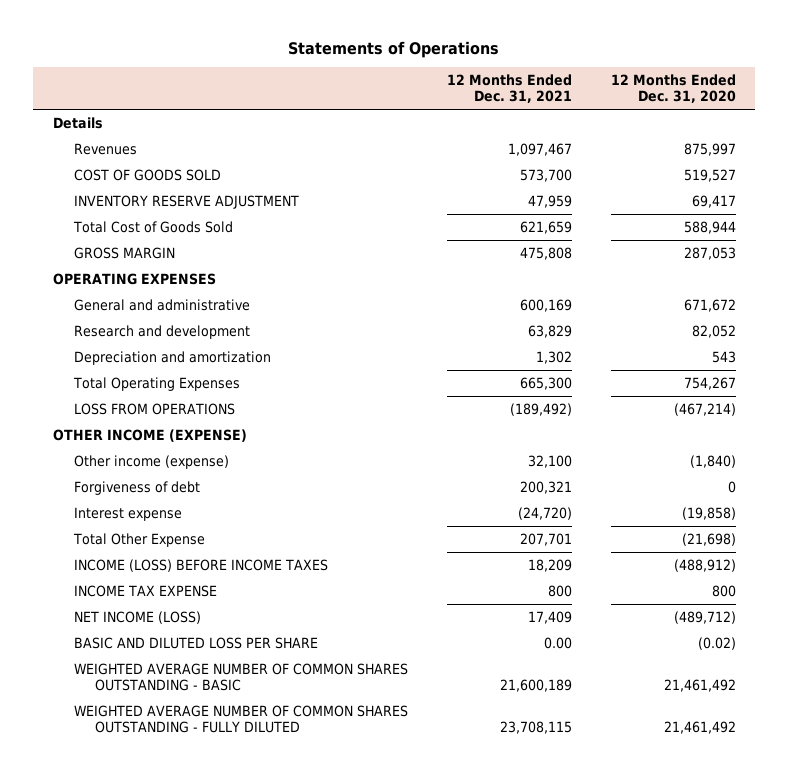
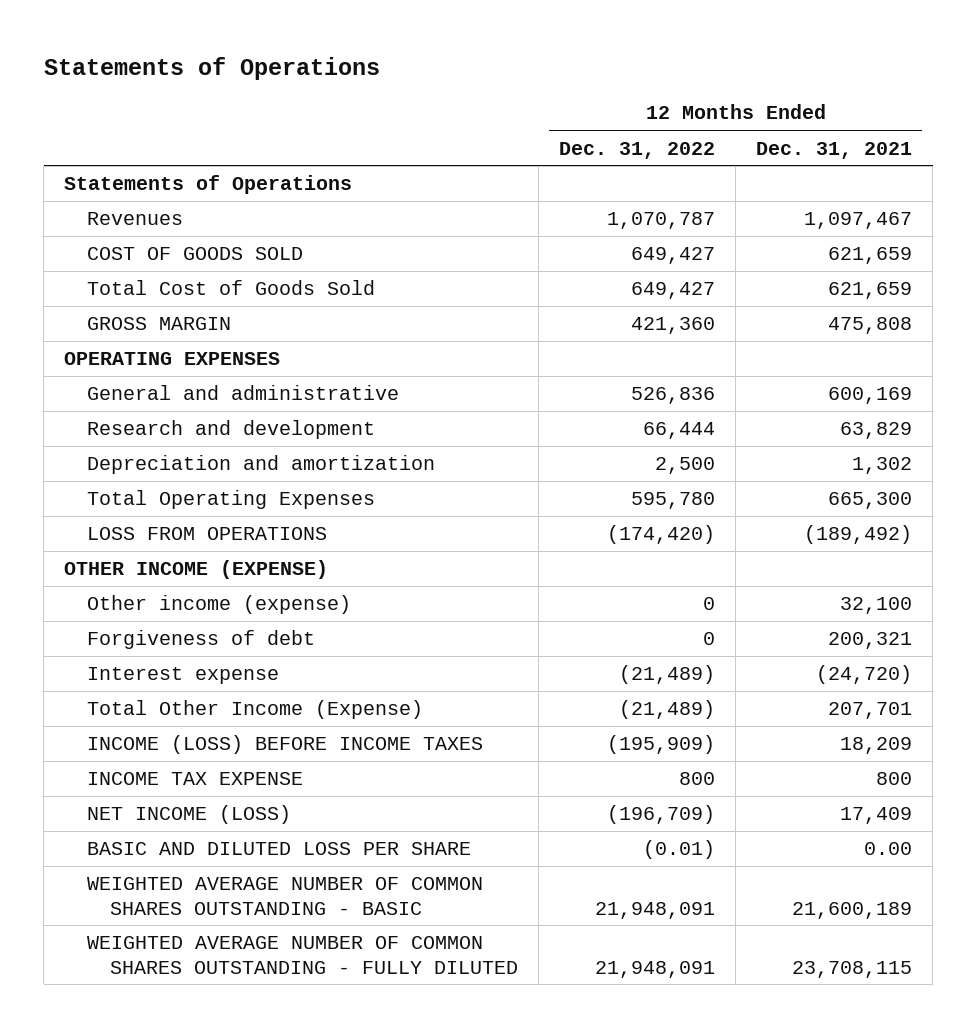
- | 12 Months Ended Dec. 31, 2021 | 12 Months Ended Dec. 31, 2020
+ | 12 Months Ended Dec. 31, 2022 | 12 Months Ended Dec. 31, 2021
- Details
+ Statements of Operations
- COST OF GOODS SOLD | 573,700 | 519,527
- INVENTORY RESERVE ADJUSTMENT | 47,959 | 69,417
+ COST OF GOODS SOLD | 649,427 | 621,659
- Total Other Expense | 207,701 | (21,698)
+ Total Other Income (Expense) | (21,489) | 207,701

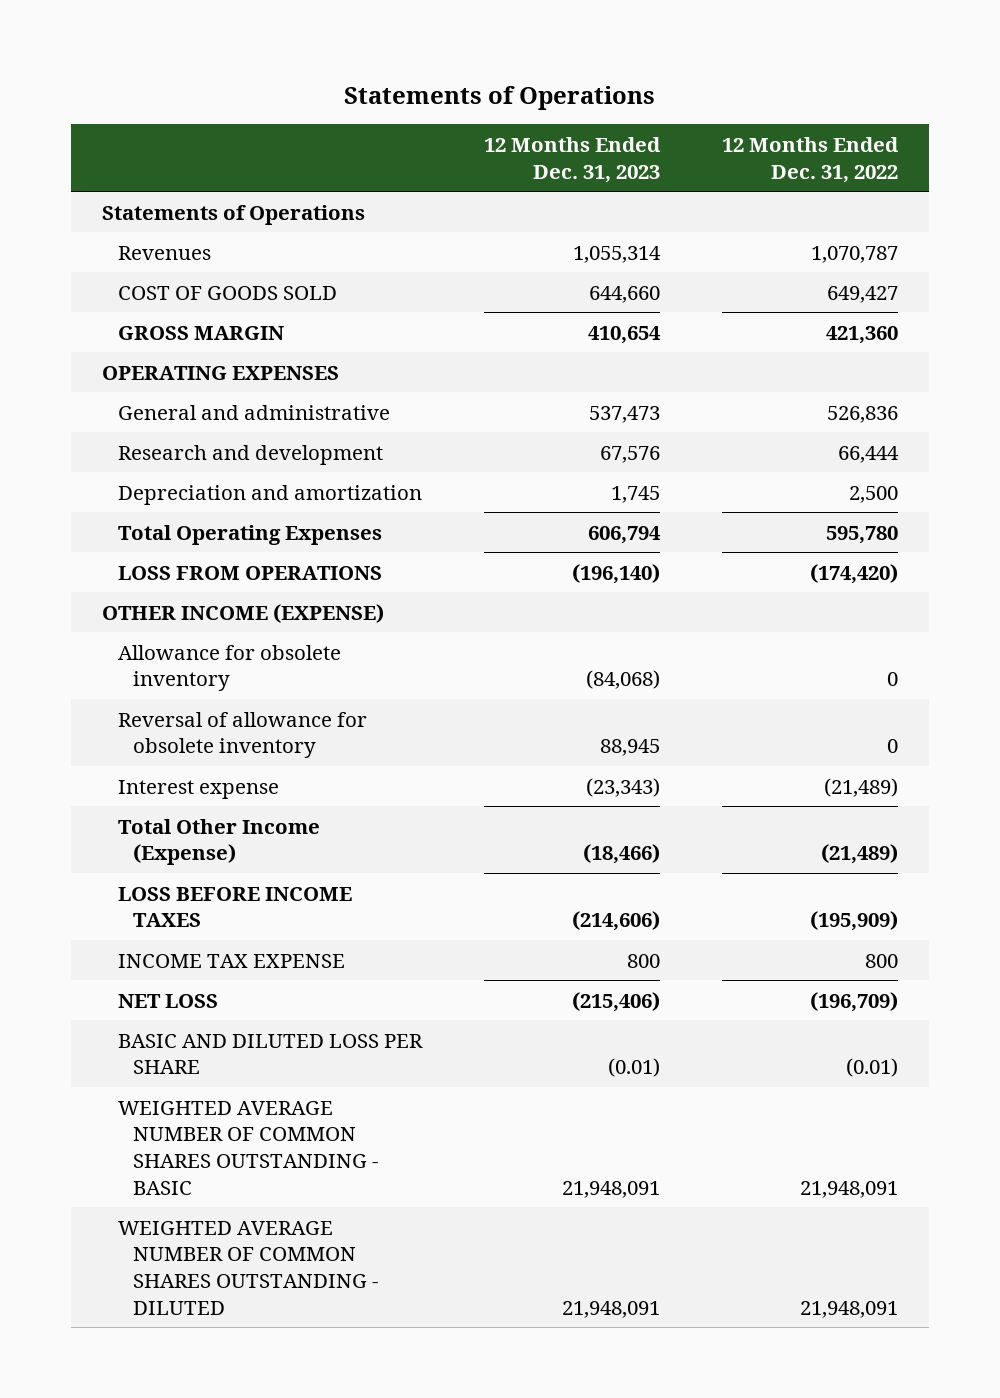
- | 12 Months Ended Dec. 31, 2022 | 12 Months Ended Dec. 31, 2021
+ | 12 Months Ended Dec. 31, 2023 | 12 Months Ended Dec. 31, 2022
- Total Cost of Goods Sold | 649,427 | 621,659
- Other income (expense) | 0 | 32,100
- Forgiveness of debt | 0 | 200,321
+ Allowance for obsolete inventory | (84,068) | 0
+ Reversal of allowance for obsolete inventory | 88,945 | 0
- INCOME (LOSS) BEFORE INCOME TAXES | (195,909) | 18,209
+ LOSS BEFORE INCOME TAXES | (214,606) | (195,909)
- NET INCOME (LOSS) | (196,709) | 17,409
+ NET LOSS | (215,406) | (196,709)
- WEIGHTED AVERAGE NUMBER OF COMMON SHARES OUTSTANDING - FULLY DILUTED | 21,948,091 | 23,708,115
+ WEIGHTED AVERAGE NUMBER OF COMMON SHARES OUTSTANDING - DILUTED | 21,948,091 | 21,948,091

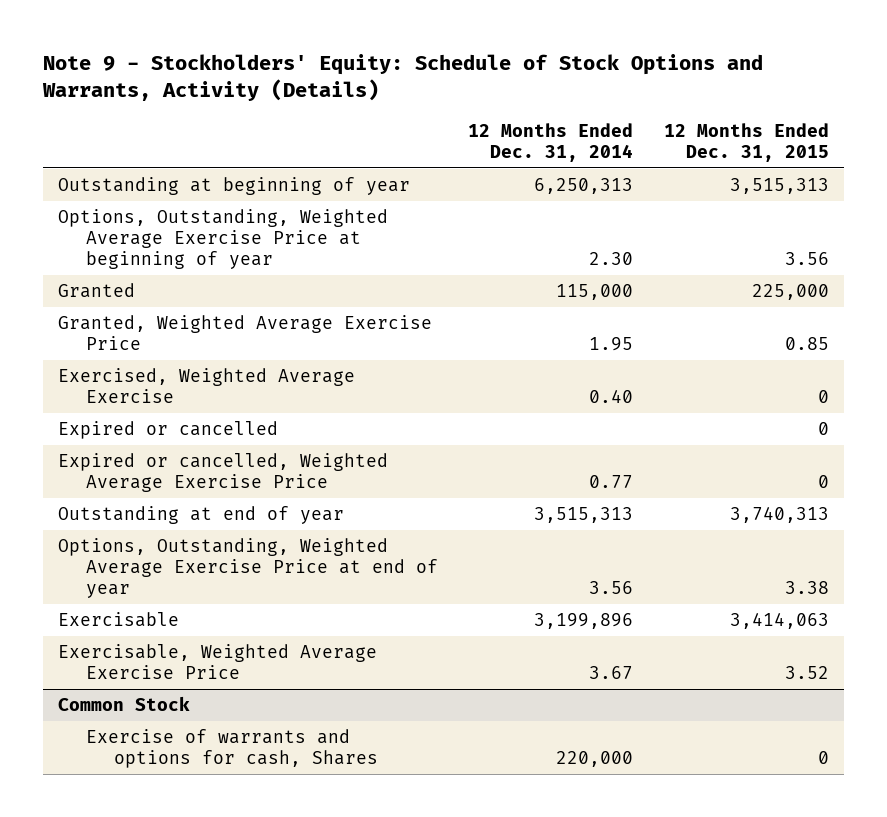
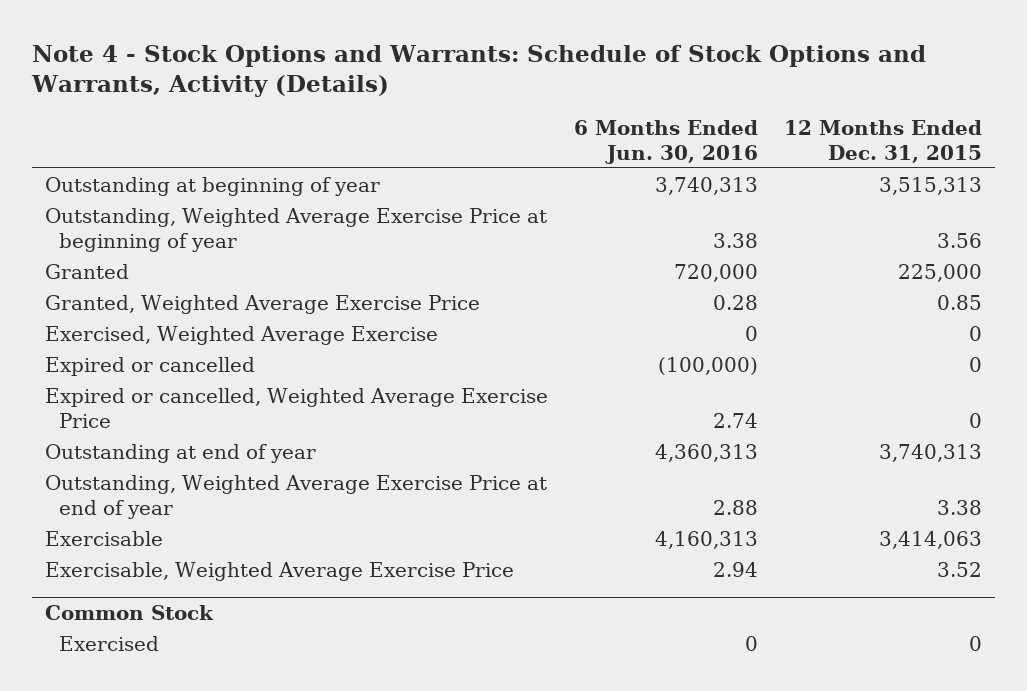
- Note 9 - Stockholders' Equity: Schedule of Stock Options and Warrants, Activity (Details)
+ Note 4 - Stock Options and Warrants: Schedule of Stock Options and Warrants, Activity (Details)
- | 12 Months Ended Dec. 31, 2014 | 12 Months Ended Dec. 31, 2015
+ | 6 Months Ended Jun. 30, 2016 | 12 Months Ended Dec. 31, 2015
- Options, Outstanding, Weighted Average Exercise Price at beginning of year | 2.30 | 3.56
+ Outstanding, Weighted Average Exercise Price at beginning of year | 3.38 | 3.56
- Options, Outstanding, Weighted Average Exercise Price at end of year | 3.56 | 3.38
+ Outstanding, Weighted Average Exercise Price at end of year | 2.88 | 3.38
@ Common Stock
- Exercise of warrants and options for cash, Shares | 220,000 | 0
+ Exercised | 0 | 0

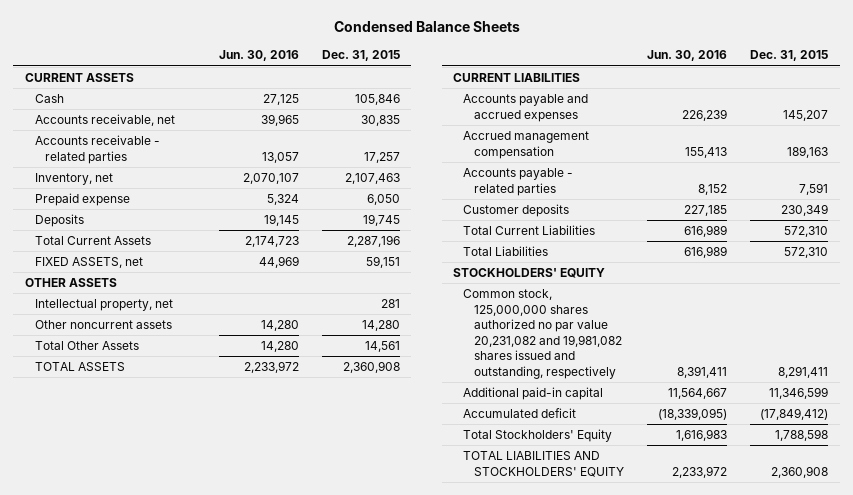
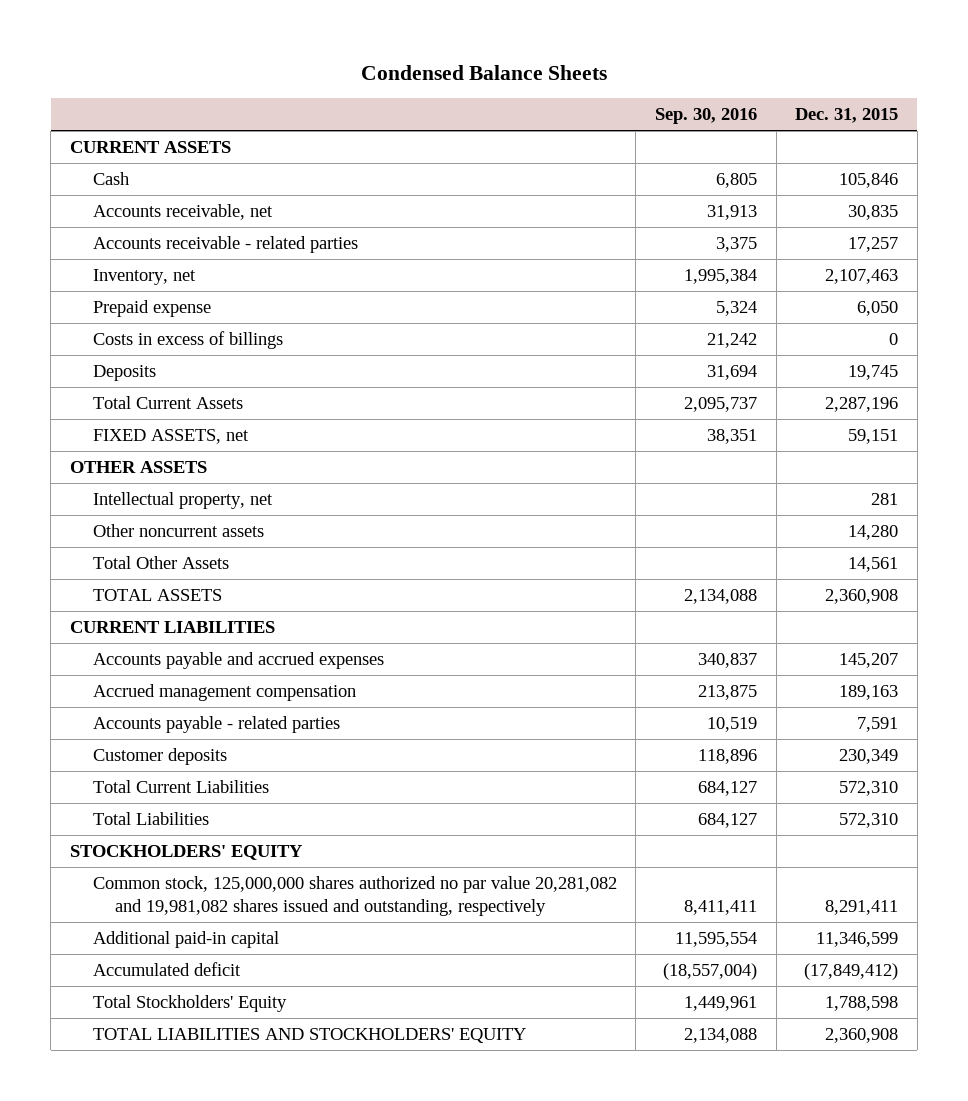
- | Jun. 30, 2016 | Dec. 31, 2015
+ | Sep. 30, 2016 | Dec. 31, 2015
+ Costs in excess of billings | 21,242 | 0
- Common stock, 125,000,000 shares authorized no par value 20,231,082 and 19,981,082 shares issued and outstanding, respectively | 8,391,411 | 8,291,411
+ Common stock, 125,000,000 shares authorized no par value 20,281,082 and 19,981,082 shares issued and outstanding, respectively | 8,411,411 | 8,291,411

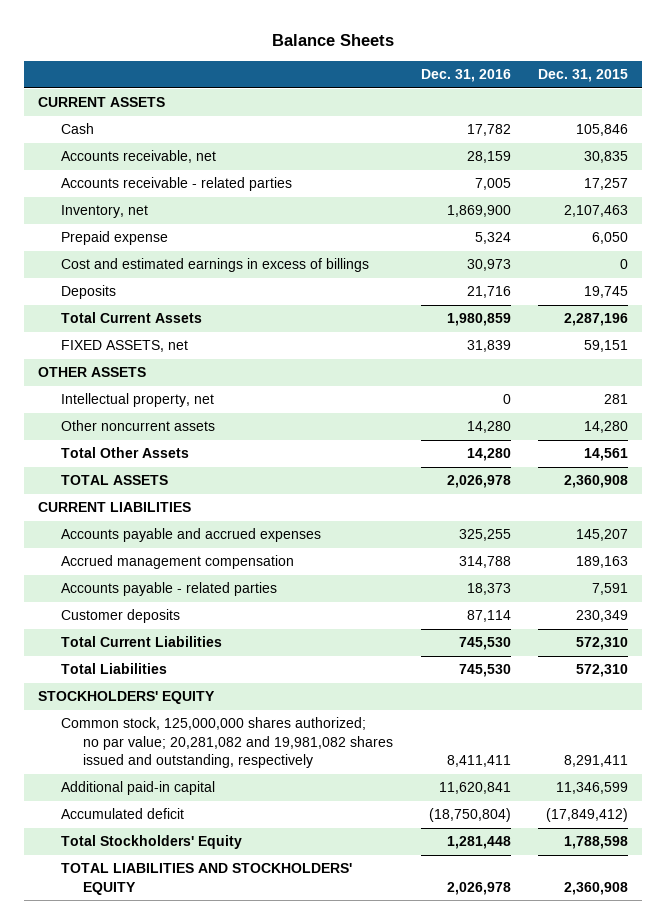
- Condensed Balance Sheets
+ Balance Sheets
- | Sep. 30, 2016 | Dec. 31, 2015
+ | Dec. 31, 2016 | Dec. 31, 2015
- Costs in excess of billings | 21,242 | 0
+ Cost and estimated earnings in excess of billings | 30,973 | 0
- Common stock, 125,000,000 shares authorized no par value 20,281,082 and 19,981,082 shares issued and outstanding, respectively | 8,411,411 | 8,291,411
+ Common stock, 125,000,000 shares authorized; no par value; 20,281,082 and 19,981,082 shares issued and outstanding, respectively | 8,411,411 | 8,291,411

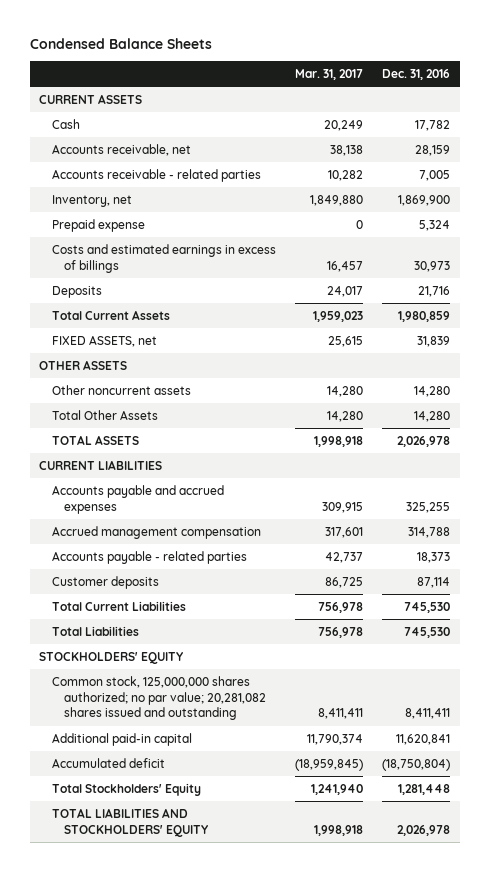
- Balance Sheets
+ Condensed Balance Sheets
- | Dec. 31, 2016 | Dec. 31, 2015
+ | Mar. 31, 2017 | Dec. 31, 2016
- Cost and estimated earnings in excess of billings | 30,973 | 0
+ Costs and estimated earnings in excess of billings | 16,457 | 30,973
- Intellectual property, net | 0 | 281
- Common stock, 125,000,000 shares authorized; no par value; 20,281,082 and 19,981,082 shares issued and outstanding, respectively | 8,411,411 | 8,291,411
+ Common stock, 125,000,000 shares authorized; no par value; 20,281,082 shares issued and outstanding | 8,411,411 | 8,411,411

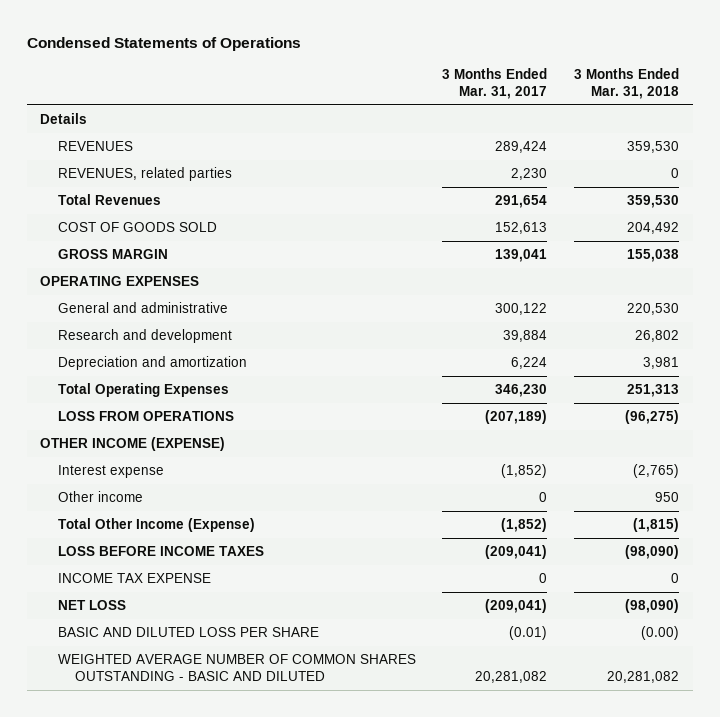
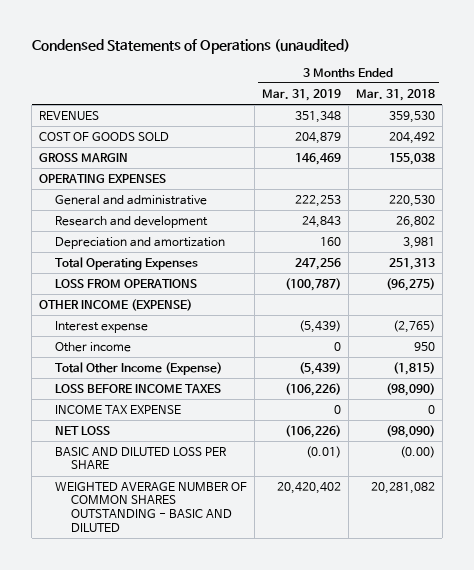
- Condensed Statements of Operations
+ Condensed Statements of Operations (unaudited)
- | 3 Months Ended Mar. 31, 2017 | 3 Months Ended Mar. 31, 2018
+ | 3 Months Ended Mar. 31, 2019 | 3 Months Ended Mar. 31, 2018
- Details
- REVENUES, related parties | 2,230 | 0
- Total Revenues | 291,654 | 359,530

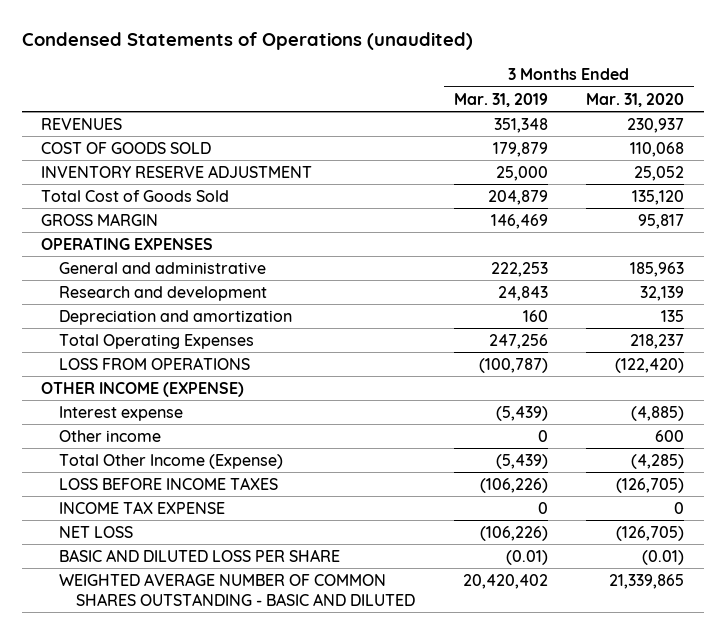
- | 3 Months Ended Mar. 31, 2019 | 3 Months Ended Mar. 31, 2018
+ | 3 Months Ended Mar. 31, 2019 | 3 Months Ended Mar. 31, 2020
- COST OF GOODS SOLD | 204,879 | 204,492
+ COST OF GOODS SOLD | 179,879 | 110,068
+ INVENTORY RESERVE ADJUSTMENT | 25,000 | 25,052
+ Total Cost of Goods Sold | 204,879 | 135,120

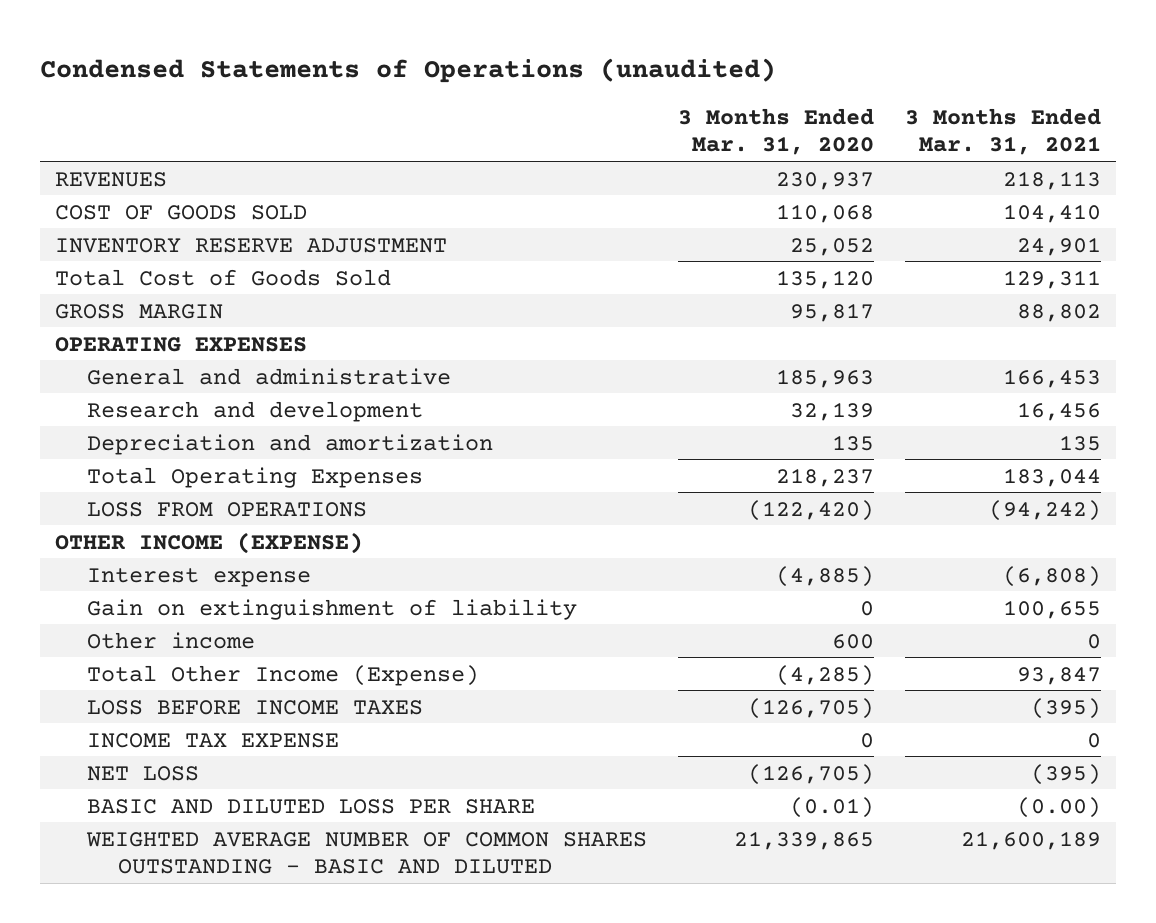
- | 3 Months Ended Mar. 31, 2019 | 3 Months Ended Mar. 31, 2020
+ | 3 Months Ended Mar. 31, 2020 | 3 Months Ended Mar. 31, 2021
+ Gain on extinguishment of liability | 0 | 100,655

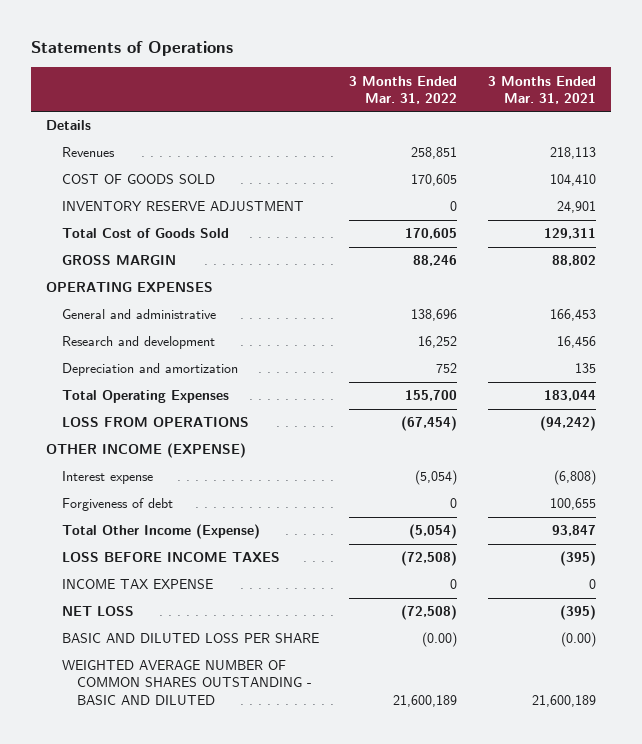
- Condensed Statements of Operations (unaudited)
+ Statements of Operations
- | 3 Months Ended Mar. 31, 2020 | 3 Months Ended Mar. 31, 2021
+ | 3 Months Ended Mar. 31, 2022 | 3 Months Ended Mar. 31, 2021
- REVENUES | 230,937 | 218,113
+ Details
+ Revenues | 258,851 | 218,113
- Gain on extinguishment of liability | 0 | 100,655
- Other income | 600 | 0
+ Forgiveness of debt | 0 | 100,655

